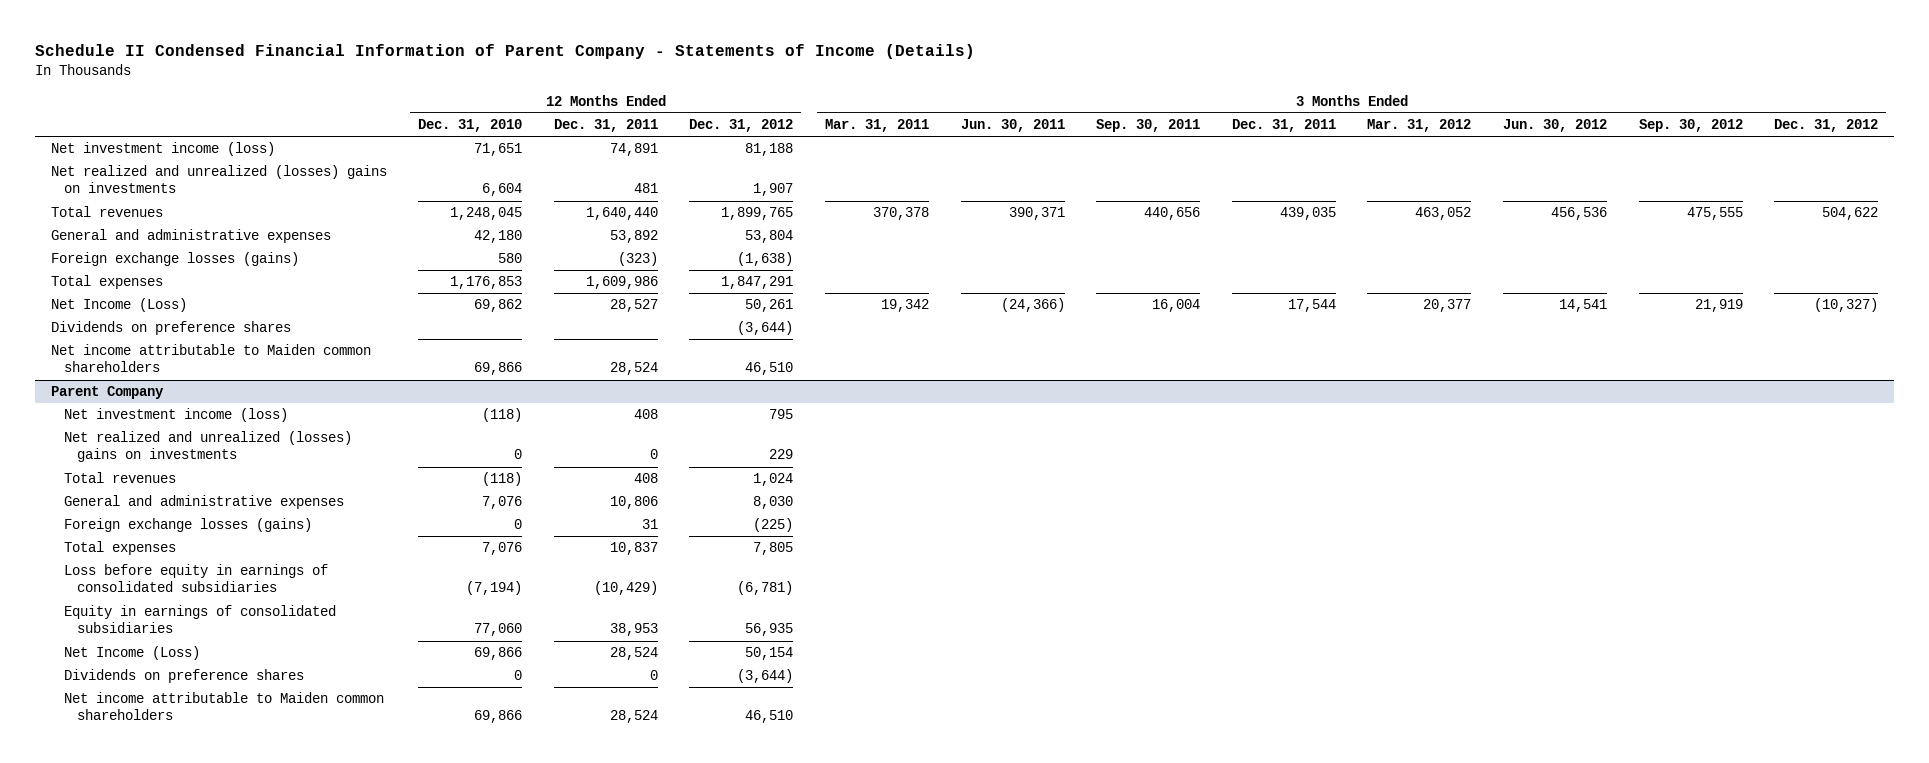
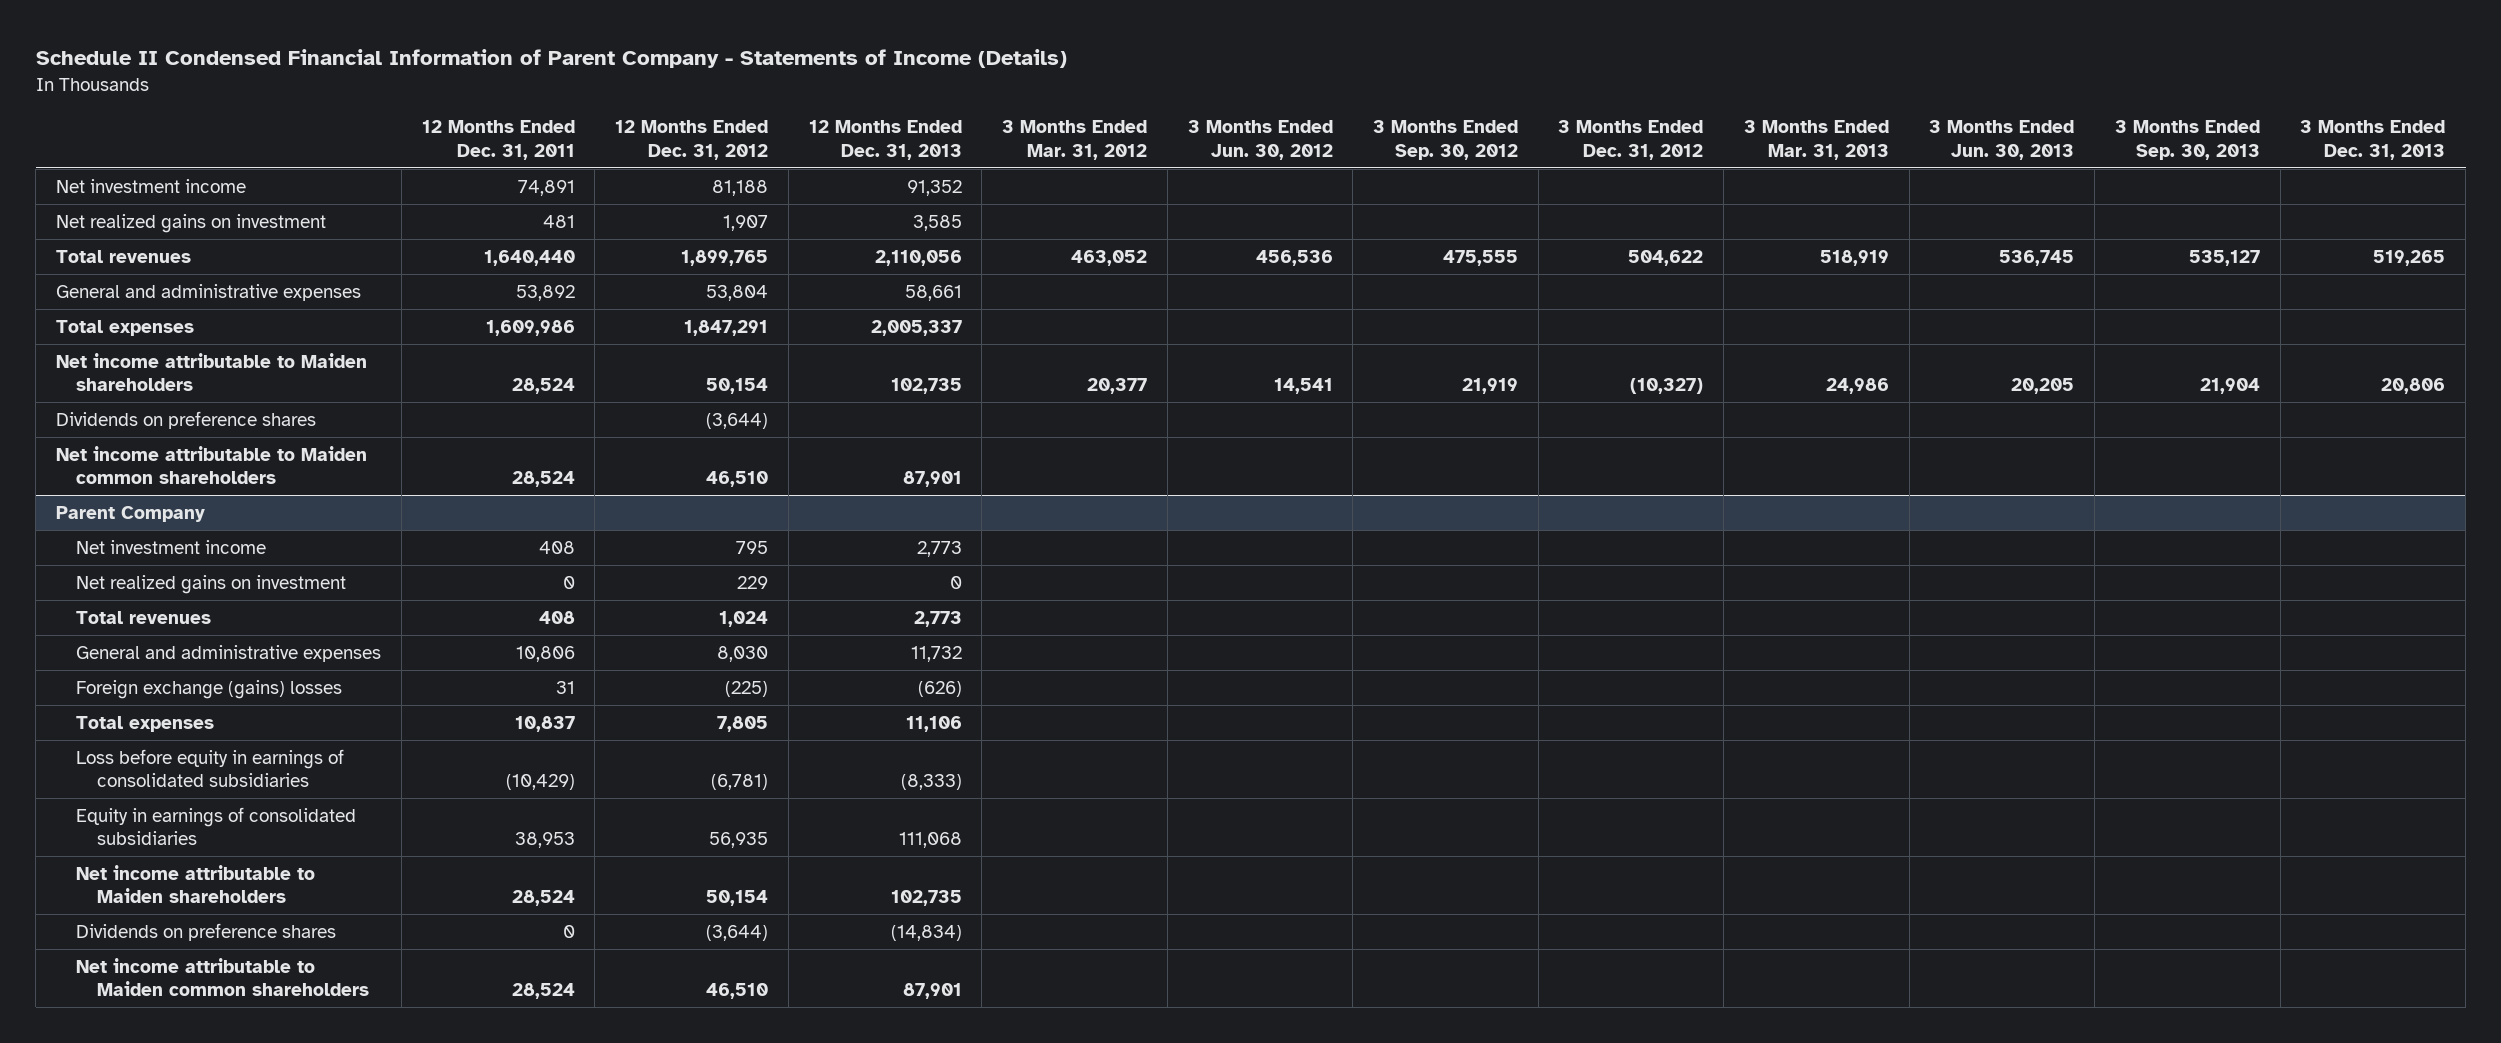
- | 12 Months Ended Dec. 31, 2010 | 12 Months Ended Dec. 31, 2011 | 12 Months Ended Dec. 31, 2012 | 3 Months Ended Mar. 31, 2011 | 3 Months Ended Jun. 30, 2011 | 3 Months Ended Sep. 30, 2011 | 3 Months Ended Dec. 31, 2011 | 3 Months Ended Mar. 31, 2012 | 3 Months Ended Jun. 30, 2012 | 3 Months Ended Sep. 30, 2012 | 3 Months Ended Dec. 31, 2012
+ | 12 Months Ended Dec. 31, 2011 | 12 Months Ended Dec. 31, 2012 | 12 Months Ended Dec. 31, 2013 | 3 Months Ended Mar. 31, 2012 | 3 Months Ended Jun. 30, 2012 | 3 Months Ended Sep. 30, 2012 | 3 Months Ended Dec. 31, 2012 | 3 Months Ended Mar. 31, 2013 | 3 Months Ended Jun. 30, 2013 | 3 Months Ended Sep. 30, 2013 | 3 Months Ended Dec. 31, 2013
- Net investment income (loss) | 71,651 | 74,891 | 81,188 | | | | | | | |
- Net realized and unrealized (losses) gains on investments | 6,604 | 481 | 1,907 | | | | | | | |
+ Net investment income | 74,891 | 81,188 | 91,352 | | | | | | | |
+ Net realized gains on investment | 481 | 1,907 | 3,585 | | | | | | | |
- Foreign exchange losses (gains) | 580 | (323) | (1,638) | | | | | | | |
- Net Income (Loss) | 69,862 | 28,527 | 50,261 | 19,342 | (24,366) | 16,004 | 17,544 | 20,377 | 14,541 | 21,919 | (10,327)
+ Net income attributable to Maiden shareholders | 28,524 | 50,154 | 102,735 | 20,377 | 14,541 | 21,919 | (10,327) | 24,986 | 20,205 | 21,904 | 20,806
@ Parent Company
- Net investment income (loss) | (118) | 408 | 795 | | | | | | | |
- Net realized and unrealized (losses) gains on investments | 0 | 0 | 229 | | | | | | | |
+ Net investment income | 408 | 795 | 2,773 | | | | | | | |
+ Net realized gains on investment | 0 | 229 | 0 | | | | | | | |
- Foreign exchange losses (gains) | 0 | 31 | (225) | | | | | | | |
+ Foreign exchange (gains) losses | 31 | (225) | (626) | | | | | | | |
- Net Income (Loss) | 69,866 | 28,524 | 50,154 | | | | | | | |
+ Net income attributable to Maiden shareholders | 28,524 | 50,154 | 102,735 | | | | | | | |

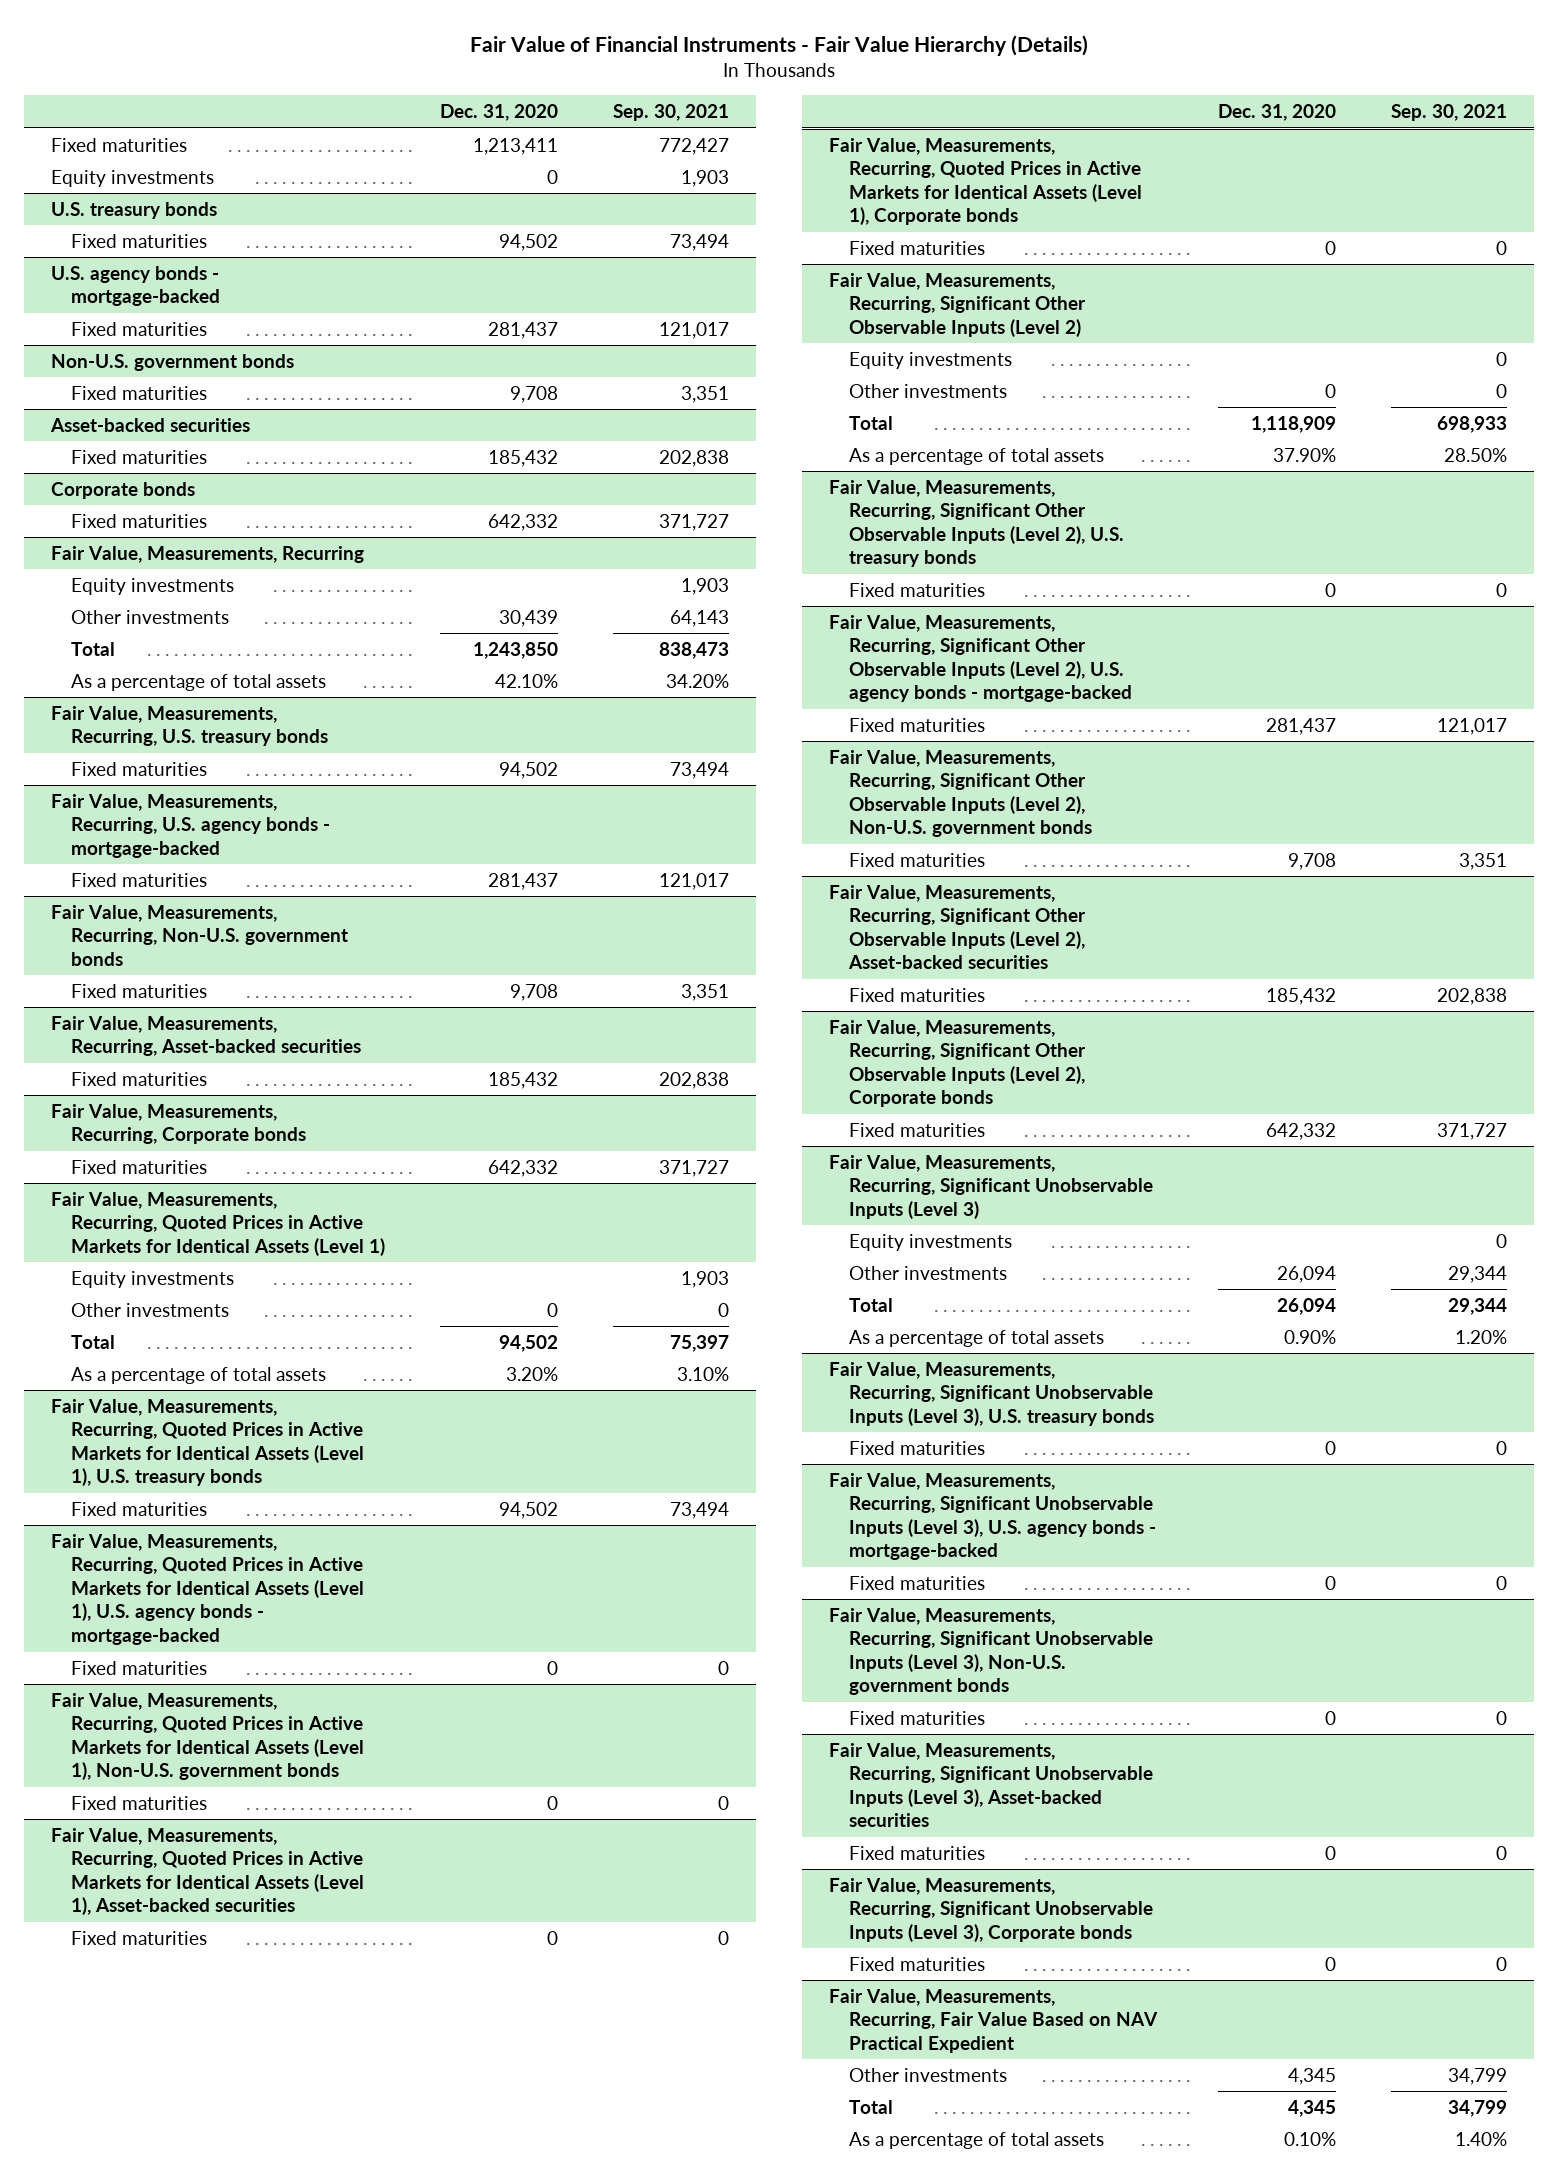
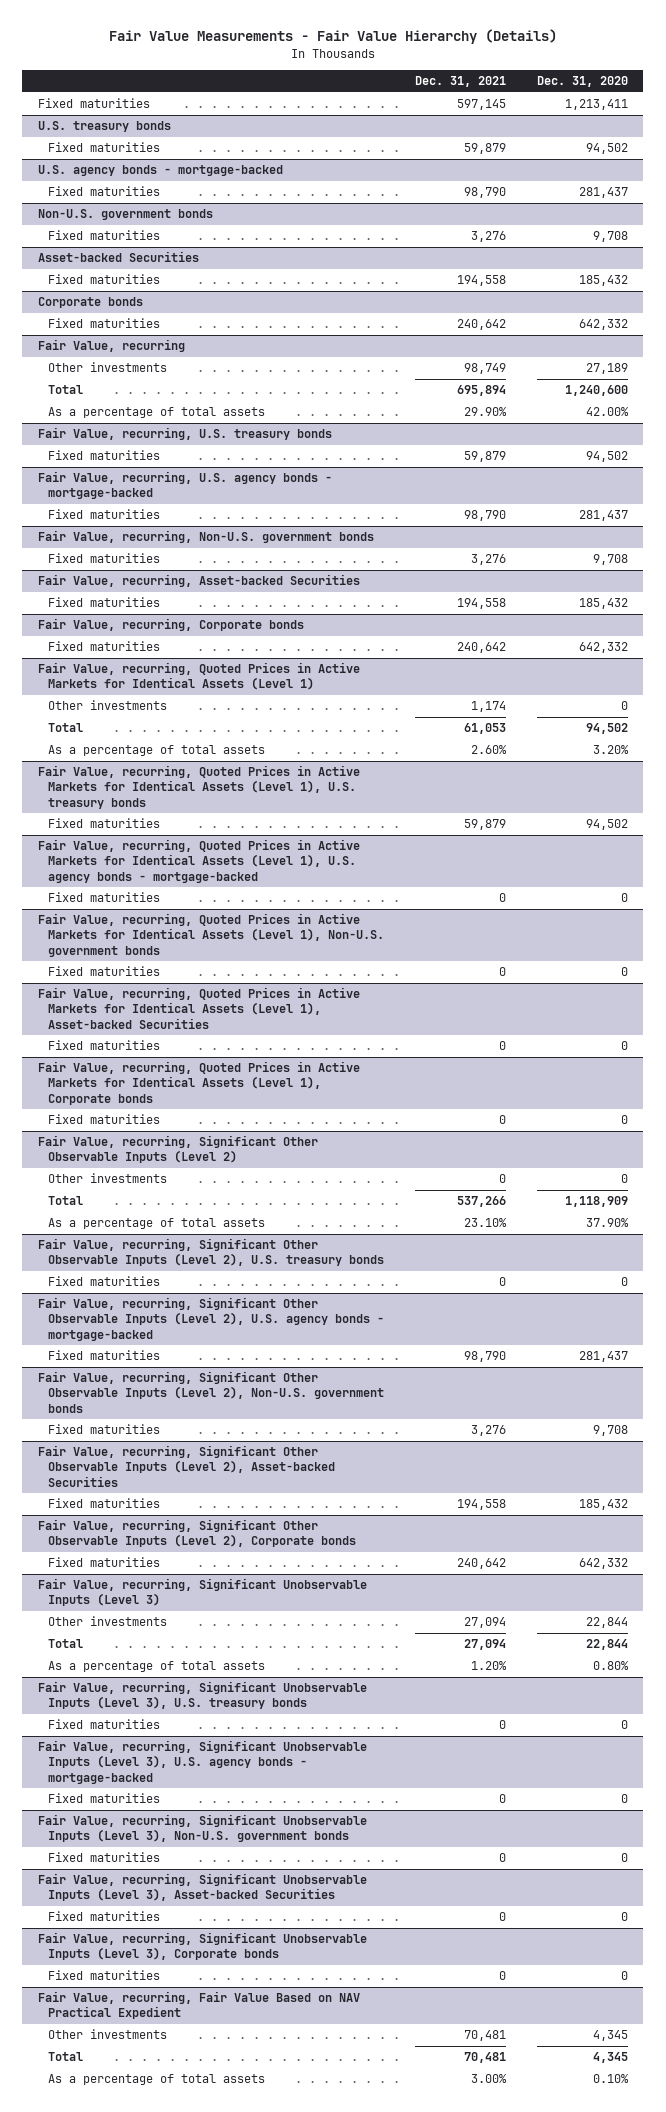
- Fair Value of Financial Instruments - Fair Value Hierarchy (Details)
+ Fair Value Measurements - Fair Value Hierarchy (Details)
- | Dec. 31, 2020 | Sep. 30, 2021
+ | Dec. 31, 2021 | Dec. 31, 2020
- Equity investments | 0 | 1,903
- Asset-backed securities
+ Asset-backed Securities
- Fair Value, Measurements, Recurring
- Equity investments | | 1,903
- Other investments | 30,439 | 64,143
- Total | 1,243,850 | 838,473
- As a percentage of total assets | 42.10% | 34.20%
- Fair Value, Measurements, Recurring, U.S. treasury bonds
+ Fair Value, recurring
+ Other investments | 98,749 | 27,189
+ Total | 695,894 | 1,240,600
+ As a percentage of total assets | 29.90% | 42.00%
+ Fair Value, recurring, U.S. treasury bonds
- Fair Value, Measurements, Recurring, U.S. agency bonds - mortgage-backed
+ Fair Value, recurring, U.S. agency bonds - mortgage-backed
- Fair Value, Measurements, Recurring, Non-U.S. government bonds
+ Fair Value, recurring, Non-U.S. government bonds
- Fair Value, Measurements, Recurring, Asset-backed securities
+ Fair Value, recurring, Asset-backed Securities
- Fair Value, Measurements, Recurring, Corporate bonds
+ Fair Value, recurring, Corporate bonds
- Fair Value, Measurements, Recurring, Quoted Prices in Active Markets for Identical Assets (Level 1)
- Equity investments | | 1,903
+ Fair Value, recurring, Quoted Prices in Active Markets for Identical Assets (Level 1)
- Fair Value, Measurements, Recurring, Quoted Prices in Active Markets for Identical Assets (Level 1), U.S. treasury bonds
+ Fair Value, recurring, Quoted Prices in Active Markets for Identical Assets (Level 1), U.S. treasury bonds
- Fair Value, Measurements, Recurring, Quoted Prices in Active Markets for Identical Assets (Level 1), U.S. agency bonds - mortgage-backed
+ Fair Value, recurring, Quoted Prices in Active Markets for Identical Assets (Level 1), U.S. agency bonds - mortgage-backed
- Fair Value, Measurements, Recurring, Quoted Prices in Active Markets for Identical Assets (Level 1), Non-U.S. government bonds
+ Fair Value, recurring, Quoted Prices in Active Markets for Identical Assets (Level 1), Non-U.S. government bonds
- Fair Value, Measurements, Recurring, Quoted Prices in Active Markets for Identical Assets (Level 1), Asset-backed securities
+ Fair Value, recurring, Quoted Prices in Active Markets for Identical Assets (Level 1), Asset-backed Securities
- Fair Value, Measurements, Recurring, Quoted Prices in Active Markets for Identical Assets (Level 1), Corporate bonds
+ Fair Value, recurring, Quoted Prices in Active Markets for Identical Assets (Level 1), Corporate bonds
- Fair Value, Measurements, Recurring, Significant Other Observable Inputs (Level 2)
- Equity investments | | 0
+ Fair Value, recurring, Significant Other Observable Inputs (Level 2)
- Fair Value, Measurements, Recurring, Significant Other Observable Inputs (Level 2), U.S. treasury bonds
+ Fair Value, recurring, Significant Other Observable Inputs (Level 2), U.S. treasury bonds
- Fair Value, Measurements, Recurring, Significant Other Observable Inputs (Level 2), U.S. agency bonds - mortgage-backed
+ Fair Value, recurring, Significant Other Observable Inputs (Level 2), U.S. agency bonds - mortgage-backed
- Fair Value, Measurements, Recurring, Significant Other Observable Inputs (Level 2), Non-U.S. government bonds
+ Fair Value, recurring, Significant Other Observable Inputs (Level 2), Non-U.S. government bonds
- Fair Value, Measurements, Recurring, Significant Other Observable Inputs (Level 2), Asset-backed securities
+ Fair Value, recurring, Significant Other Observable Inputs (Level 2), Asset-backed Securities
- Fair Value, Measurements, Recurring, Significant Other Observable Inputs (Level 2), Corporate bonds
+ Fair Value, recurring, Significant Other Observable Inputs (Level 2), Corporate bonds
- Fair Value, Measurements, Recurring, Significant Unobservable Inputs (Level 3)
- Equity investments | | 0
- Other investments | 26,094 | 29,344
- Total | 26,094 | 29,344
- As a percentage of total assets | 0.90% | 1.20%
- Fair Value, Measurements, Recurring, Significant Unobservable Inputs (Level 3), U.S. treasury bonds
+ Fair Value, recurring, Significant Unobservable Inputs (Level 3)
+ Other investments | 27,094 | 22,844
+ Total | 27,094 | 22,844
+ As a percentage of total assets | 1.20% | 0.80%
+ Fair Value, recurring, Significant Unobservable Inputs (Level 3), U.S. treasury bonds
- Fair Value, Measurements, Recurring, Significant Unobservable Inputs (Level 3), U.S. agency bonds - mortgage-backed
+ Fair Value, recurring, Significant Unobservable Inputs (Level 3), U.S. agency bonds - mortgage-backed
- Fair Value, Measurements, Recurring, Significant Unobservable Inputs (Level 3), Non-U.S. government bonds
+ Fair Value, recurring, Significant Unobservable Inputs (Level 3), Non-U.S. government bonds
- Fair Value, Measurements, Recurring, Significant Unobservable Inputs (Level 3), Asset-backed securities
+ Fair Value, recurring, Significant Unobservable Inputs (Level 3), Asset-backed Securities
- Fair Value, Measurements, Recurring, Significant Unobservable Inputs (Level 3), Corporate bonds
+ Fair Value, recurring, Significant Unobservable Inputs (Level 3), Corporate bonds
- Fair Value, Measurements, Recurring, Fair Value Based on NAV Practical Expedient
+ Fair Value, recurring, Fair Value Based on NAV Practical Expedient

